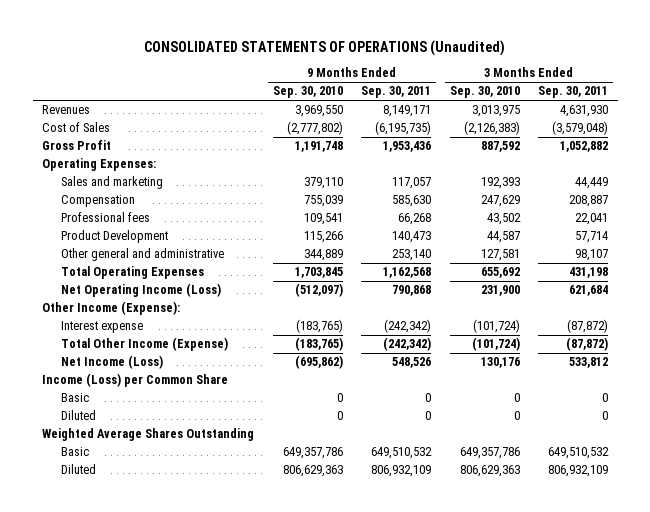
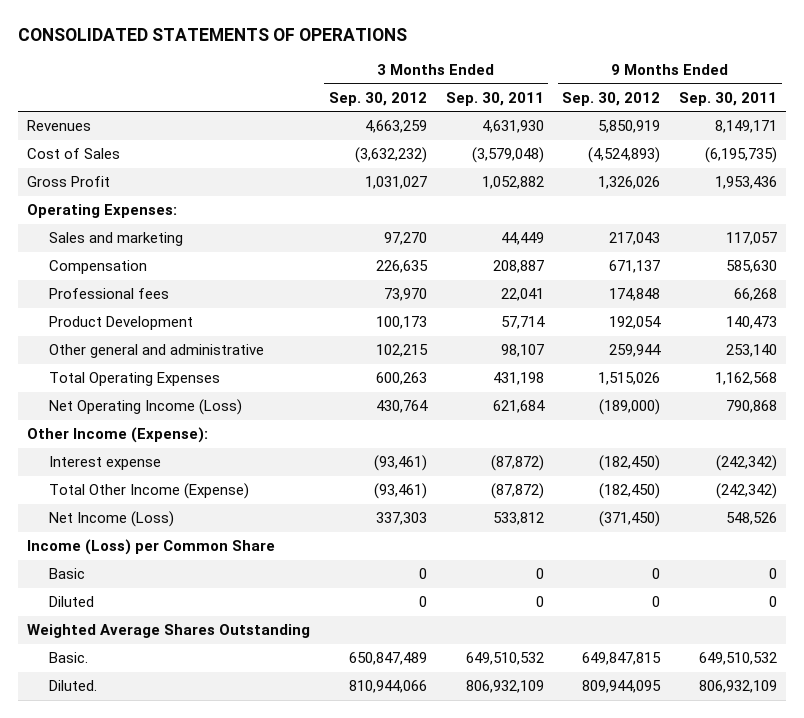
- CONSOLIDATED STATEMENTS OF OPERATIONS (Unaudited)
+ CONSOLIDATED STATEMENTS OF OPERATIONS
- | 9 Months Ended Sep. 30, 2010 | 9 Months Ended Sep. 30, 2011 | 3 Months Ended Sep. 30, 2010 | 3 Months Ended Sep. 30, 2011
+ | 3 Months Ended Sep. 30, 2012 | 3 Months Ended Sep. 30, 2011 | 9 Months Ended Sep. 30, 2012 | 9 Months Ended Sep. 30, 2011
- Basic | 649,357,786 | 649,510,532 | 649,357,786 | 649,510,532
- Diluted | 806,629,363 | 806,932,109 | 806,629,363 | 806,932,109
+ Basic. | 650,847,489 | 649,510,532 | 649,847,815 | 649,510,532
+ Diluted. | 810,944,066 | 806,932,109 | 809,944,095 | 806,932,109

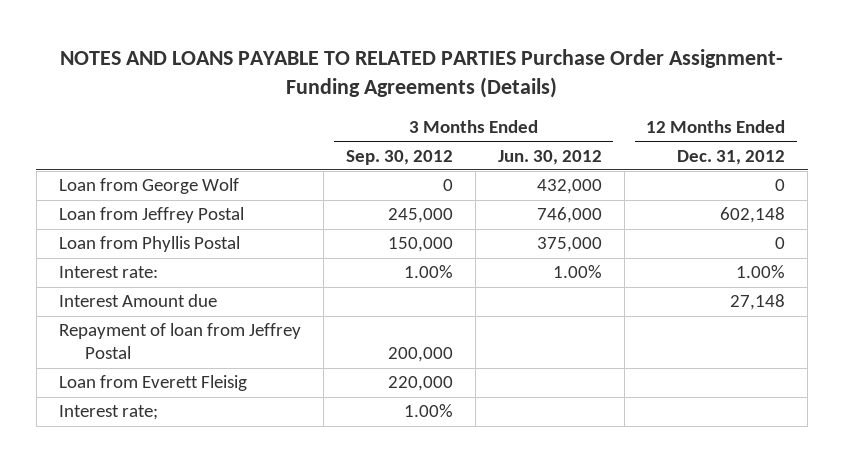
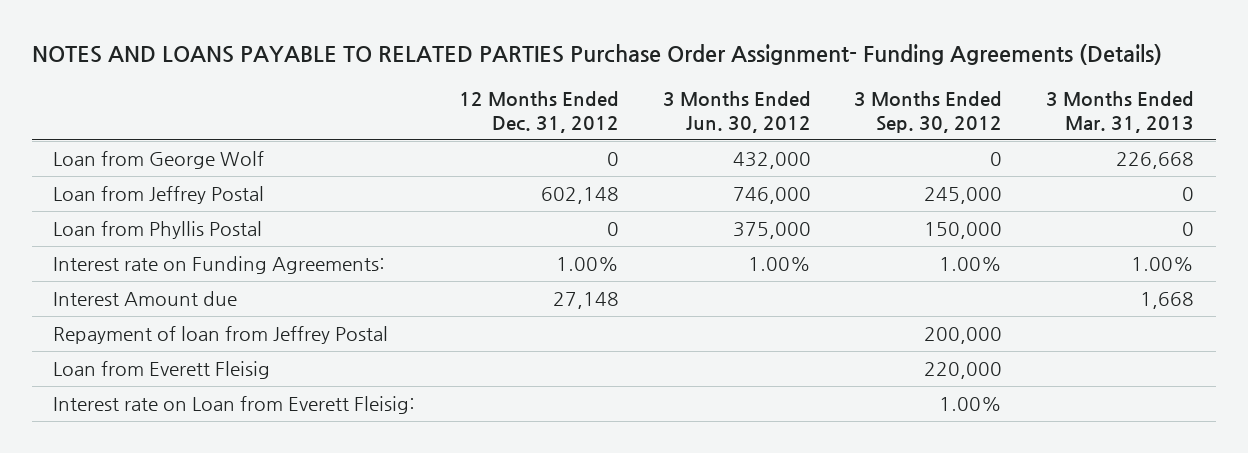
- | 3 Months Ended Sep. 30, 2012 | 3 Months Ended Jun. 30, 2012 | 12 Months Ended Dec. 31, 2012
+ | 12 Months Ended Dec. 31, 2012 | 3 Months Ended Jun. 30, 2012 | 3 Months Ended Sep. 30, 2012 | 3 Months Ended Mar. 31, 2013
- Interest rate: | 1.00% | 1.00% | 1.00%
+ Interest rate on Funding Agreements: | 1.00% | 1.00% | 1.00% | 1.00%
- Interest rate; | 1.00% | |
+ Interest rate on Loan from Everett Fleisig: | | | 1.00% |

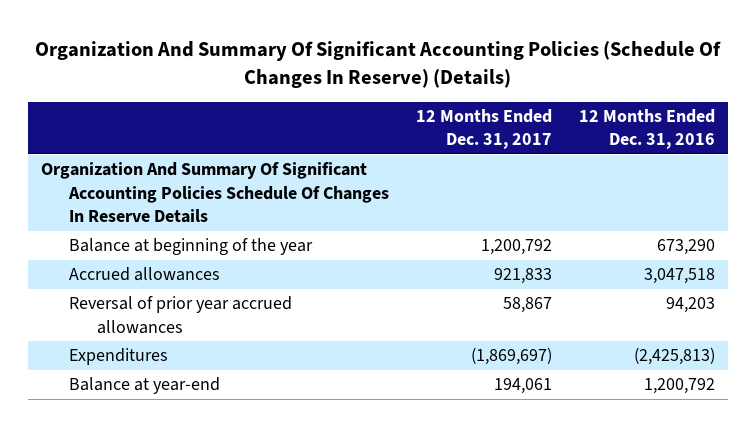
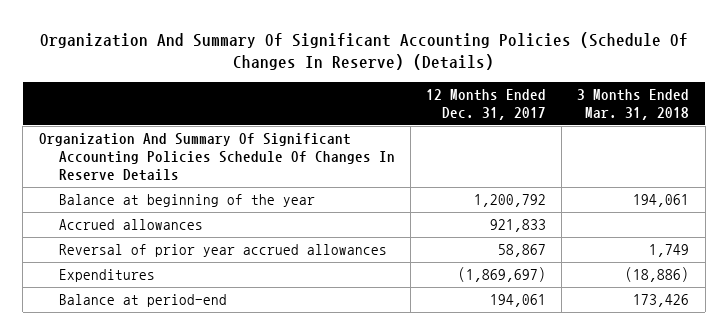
- | 12 Months Ended Dec. 31, 2017 | 12 Months Ended Dec. 31, 2016
+ | 12 Months Ended Dec. 31, 2017 | 3 Months Ended Mar. 31, 2018
- Balance at year-end | 194,061 | 1,200,792
+ Balance at period-end | 194,061 | 173,426

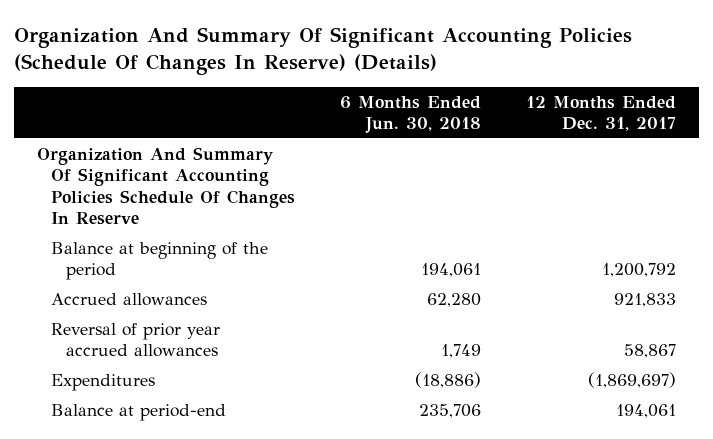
- | 12 Months Ended Dec. 31, 2017 | 3 Months Ended Mar. 31, 2018
+ | 6 Months Ended Jun. 30, 2018 | 12 Months Ended Dec. 31, 2017
- Organization And Summary Of Significant Accounting Policies Schedule Of Changes In Reserve Details
- Balance at beginning of the year | 1,200,792 | 194,061
+ Organization And Summary Of Significant Accounting Policies Schedule Of Changes In Reserve
+ Balance at beginning of the period | 194,061 | 1,200,792

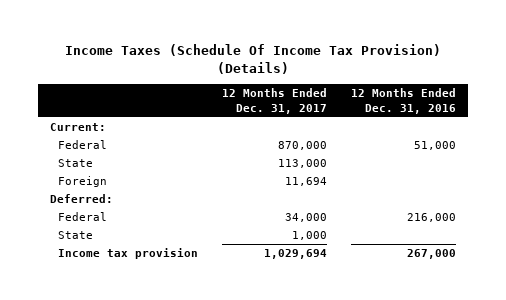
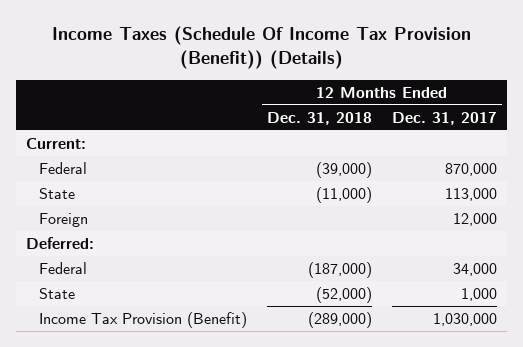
- Income Taxes (Schedule Of Income Tax Provision) (Details)
+ Income Taxes (Schedule Of Income Tax Provision (Benefit)) (Details)
- | 12 Months Ended Dec. 31, 2017 | 12 Months Ended Dec. 31, 2016
+ | 12 Months Ended Dec. 31, 2018 | 12 Months Ended Dec. 31, 2017
- Foreign | 11,694 |
+ Foreign | | 12,000
- Income tax provision | 1,029,694 | 267,000
+ Income Tax Provision (Benefit) | (289,000) | 1,030,000

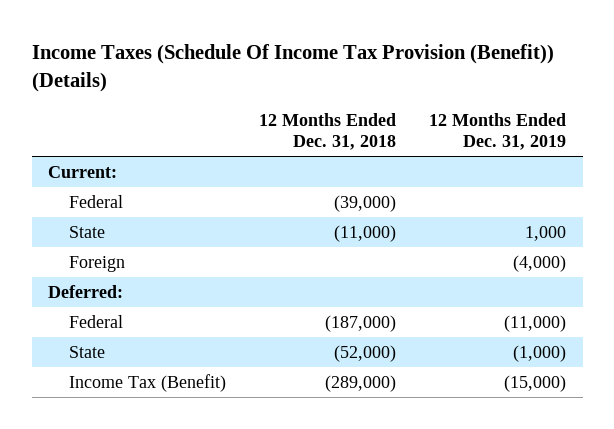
- | 12 Months Ended Dec. 31, 2018 | 12 Months Ended Dec. 31, 2017
+ | 12 Months Ended Dec. 31, 2018 | 12 Months Ended Dec. 31, 2019
- Income Tax Provision (Benefit) | (289,000) | 1,030,000
+ Income Tax (Benefit) | (289,000) | (15,000)

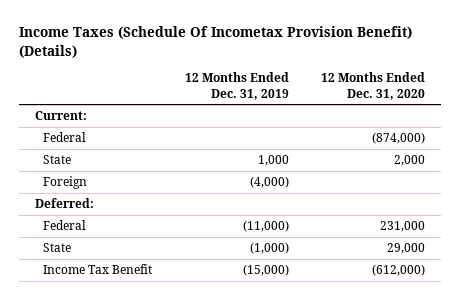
- Income Taxes (Schedule Of Income Tax Provision (Benefit)) (Details)
+ Income Taxes (Schedule Of Incometax Provision Benefit) (Details)
- | 12 Months Ended Dec. 31, 2018 | 12 Months Ended Dec. 31, 2019
+ | 12 Months Ended Dec. 31, 2019 | 12 Months Ended Dec. 31, 2020
- Income Tax (Benefit) | (289,000) | (15,000)
+ Income Tax Benefit | (15,000) | (612,000)

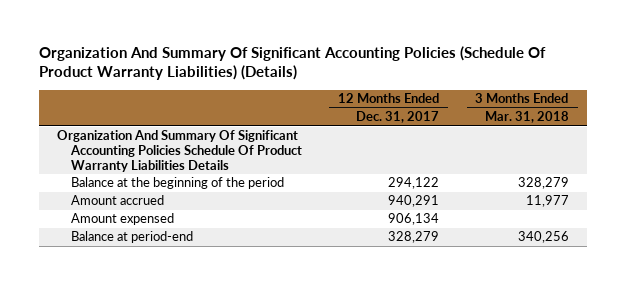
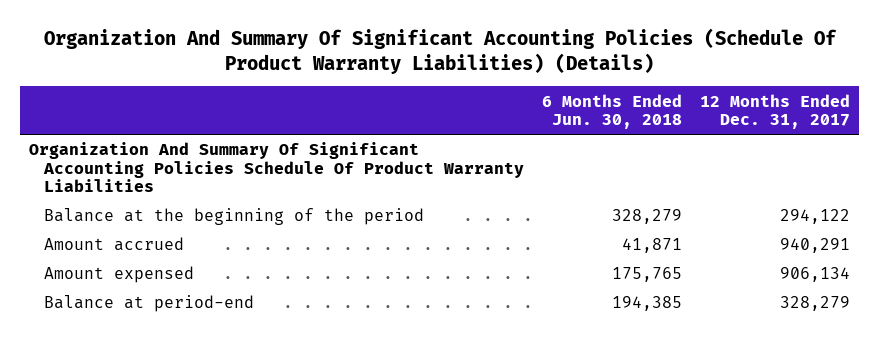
- | 12 Months Ended Dec. 31, 2017 | 3 Months Ended Mar. 31, 2018
+ | 6 Months Ended Jun. 30, 2018 | 12 Months Ended Dec. 31, 2017
- Organization And Summary Of Significant Accounting Policies Schedule Of Product Warranty Liabilities Details
+ Organization And Summary Of Significant Accounting Policies Schedule Of Product Warranty Liabilities

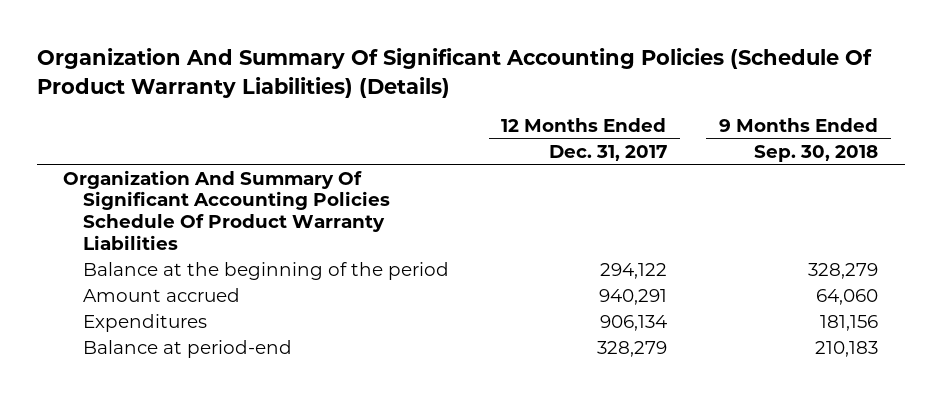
- | 6 Months Ended Jun. 30, 2018 | 12 Months Ended Dec. 31, 2017
+ | 12 Months Ended Dec. 31, 2017 | 9 Months Ended Sep. 30, 2018
- Amount expensed | 175,765 | 906,134
+ Expenditures | 906,134 | 181,156

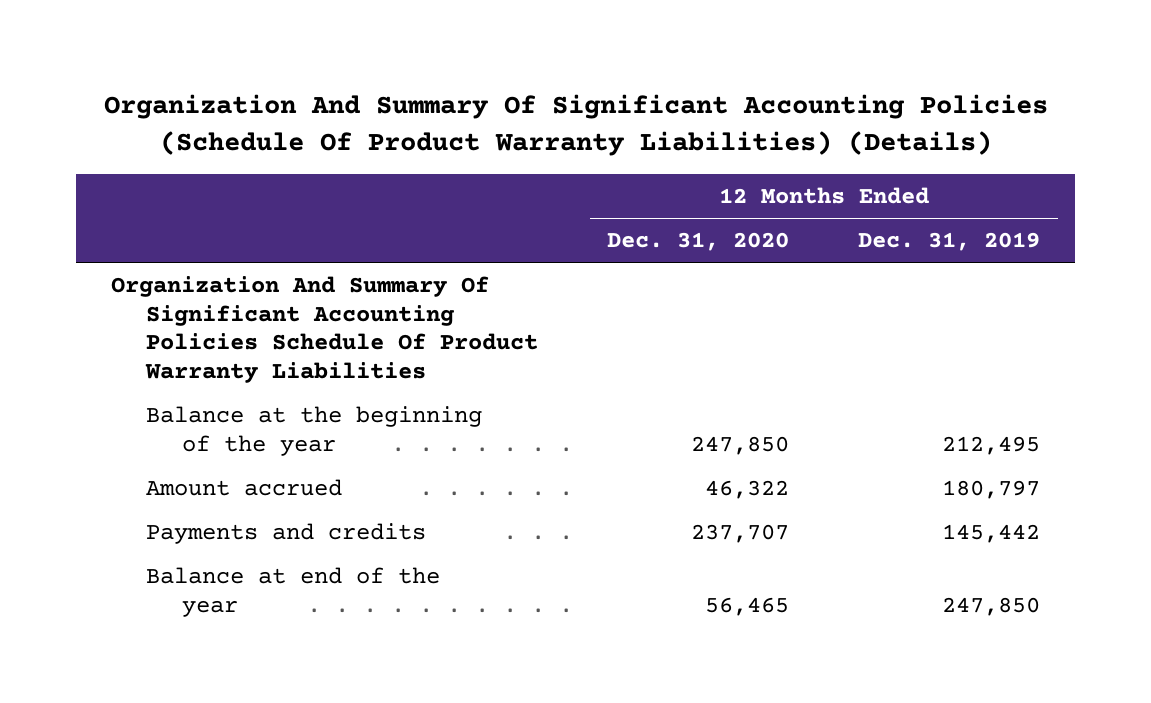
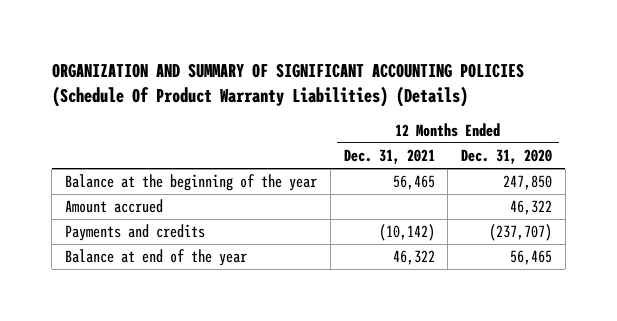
- Organization And Summary Of Significant Accounting Policies (Schedule Of Product Warranty Liabilities) (Details)
+ ORGANIZATION AND SUMMARY OF SIGNIFICANT ACCOUNTING POLICIES (Schedule Of Product Warranty Liabilities) (Details)
- | 12 Months Ended Dec. 31, 2020 | 12 Months Ended Dec. 31, 2019
+ | 12 Months Ended Dec. 31, 2021 | 12 Months Ended Dec. 31, 2020
- Organization And Summary Of Significant Accounting Policies Schedule Of Product Warranty Liabilities
- Payments and credits | 237,707 | 145,442
+ Payments and credits | (10,142) | (237,707)

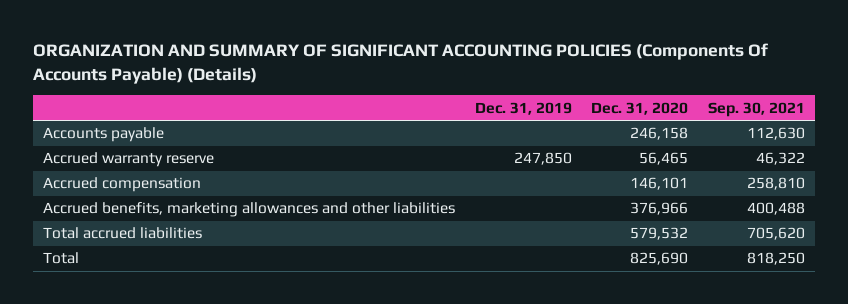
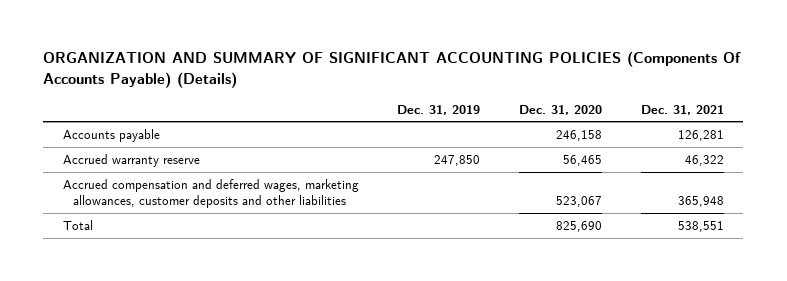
- | Dec. 31, 2019 | Dec. 31, 2020 | Sep. 30, 2021
+ | Dec. 31, 2019 | Dec. 31, 2020 | Dec. 31, 2021
- Accrued compensation | | 146,101 | 258,810
- Accrued benefits, marketing allowances and other liabilities | | 376,966 | 400,488
- Total accrued liabilities | | 579,532 | 705,620
+ Accrued compensation and deferred wages, marketing allowances, customer deposits and other liabilities | | 523,067 | 365,948

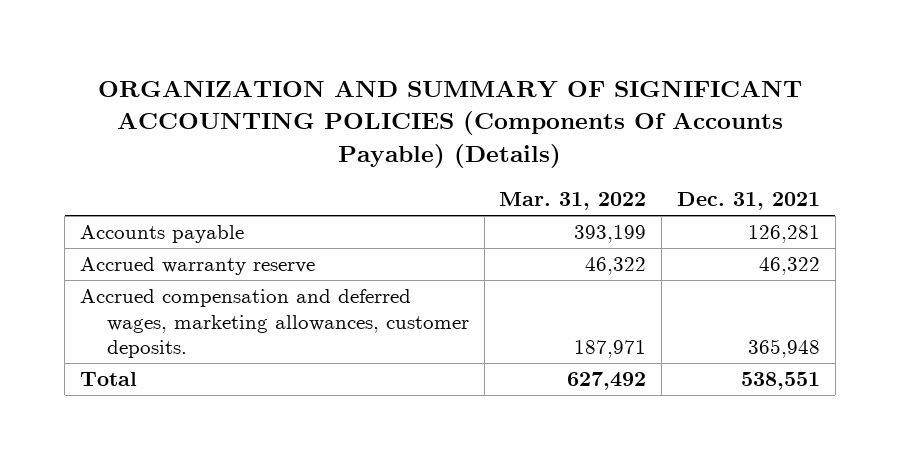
- | Dec. 31, 2019 | Dec. 31, 2020 | Dec. 31, 2021
+ | Mar. 31, 2022 | Dec. 31, 2021
- Accrued compensation and deferred wages, marketing allowances, customer deposits and other liabilities | | 523,067 | 365,948
+ Accrued compensation and deferred wages, marketing allowances, customer deposits. | 187,971 | 365,948

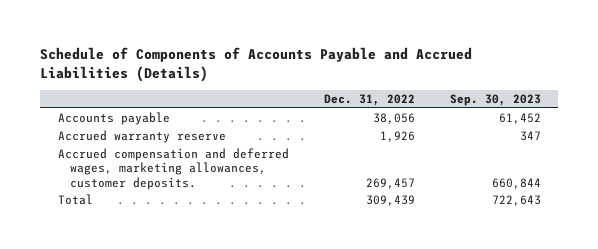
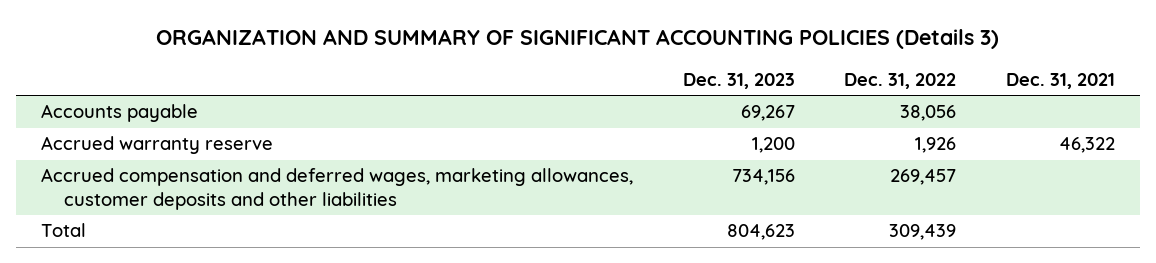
- Schedule of Components of Accounts Payable and Accrued Liabilities (Details)
+ ORGANIZATION AND SUMMARY OF SIGNIFICANT ACCOUNTING POLICIES (Details 3)
- | Dec. 31, 2022 | Sep. 30, 2023
+ | Dec. 31, 2023 | Dec. 31, 2022 | Dec. 31, 2021
- Accrued compensation and deferred wages, marketing allowances, customer deposits. | 269,457 | 660,844
+ Accrued compensation and deferred wages, marketing allowances, customer deposits and other liabilities | 734,156 | 269,457 |

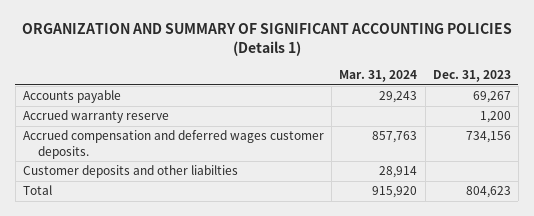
- ORGANIZATION AND SUMMARY OF SIGNIFICANT ACCOUNTING POLICIES (Details 3)
+ ORGANIZATION AND SUMMARY OF SIGNIFICANT ACCOUNTING POLICIES (Details 1)
- | Dec. 31, 2023 | Dec. 31, 2022 | Dec. 31, 2021
+ | Mar. 31, 2024 | Dec. 31, 2023
- Accrued compensation and deferred wages, marketing allowances, customer deposits and other liabilities | 734,156 | 269,457 |
+ Accrued compensation and deferred wages customer deposits. | 857,763 | 734,156
+ Customer deposits and other liabilties | 28,914 |

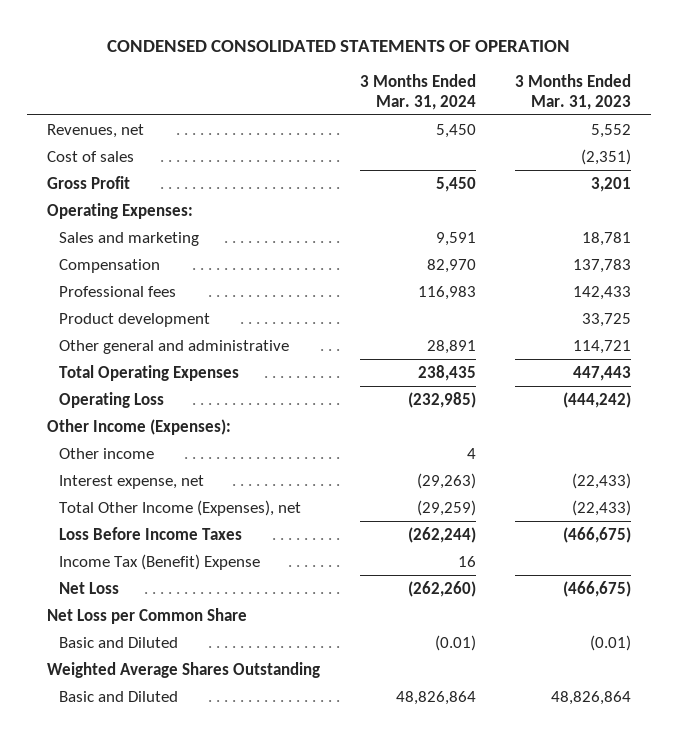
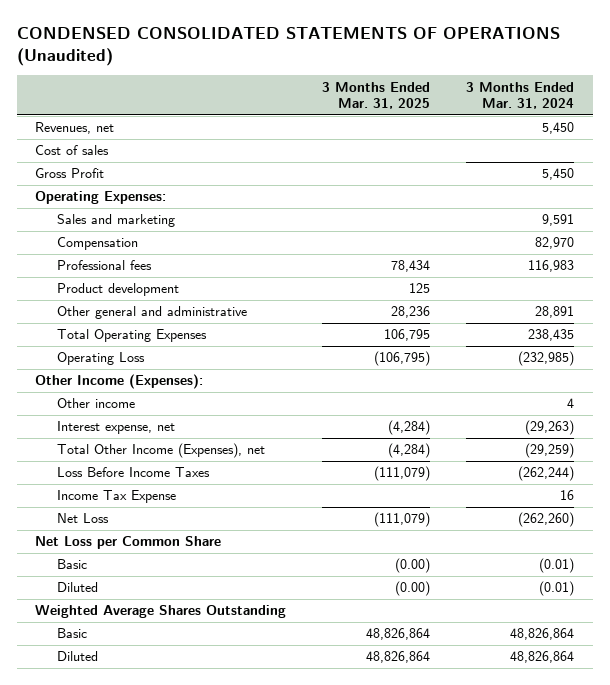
- CONDENSED CONSOLIDATED STATEMENTS OF OPERATION
+ CONDENSED CONSOLIDATED STATEMENTS OF OPERATIONS (Unaudited)
- | 3 Months Ended Mar. 31, 2024 | 3 Months Ended Mar. 31, 2023
+ | 3 Months Ended Mar. 31, 2025 | 3 Months Ended Mar. 31, 2024
- Income Tax (Benefit) Expense | 16 |
+ Income Tax Expense | | 16
- Basic and Diluted | (0.01) | (0.01)
+ Basic | (0.00) | (0.01)
+ Diluted | (0.00) | (0.01)
- Basic and Diluted | 48,826,864 | 48,826,864
+ Basic | 48,826,864 | 48,826,864
+ Diluted | 48,826,864 | 48,826,864

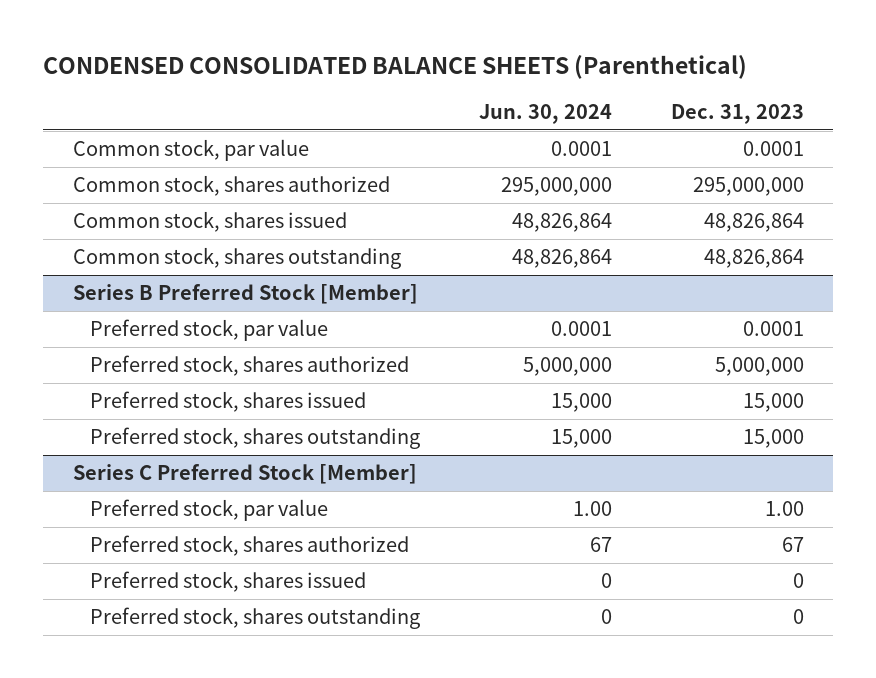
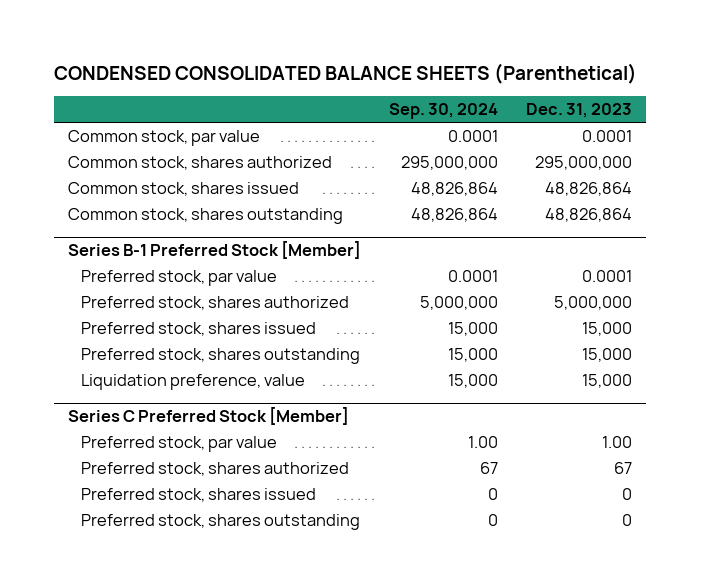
- | Jun. 30, 2024 | Dec. 31, 2023
+ | Sep. 30, 2024 | Dec. 31, 2023
- Series B Preferred Stock [Member]
+ Series B-1 Preferred Stock [Member]
+ Liquidation preference, value | 15,000 | 15,000

